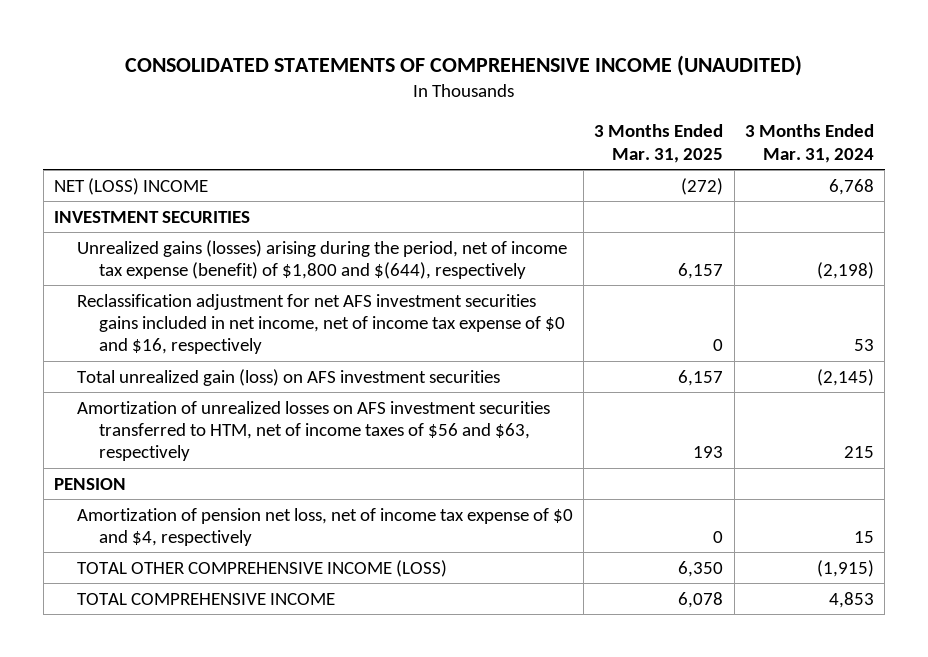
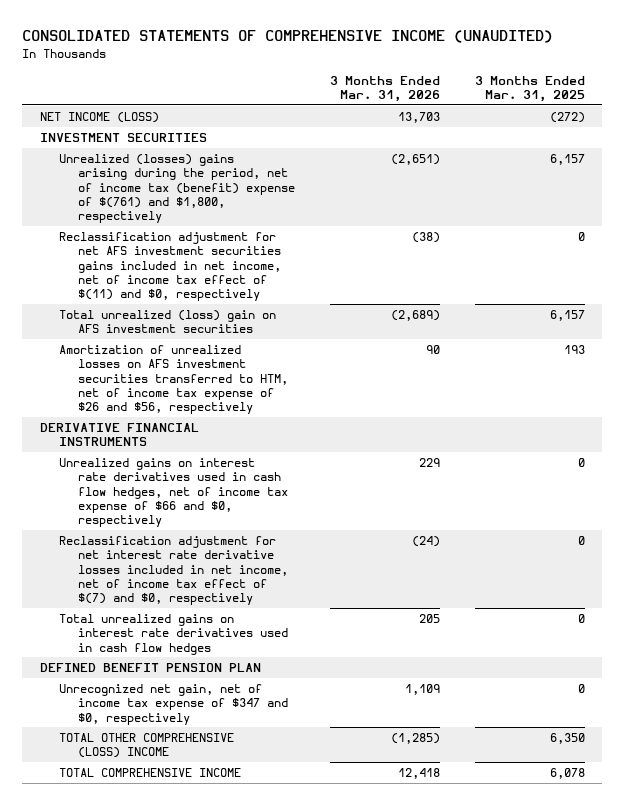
- | 3 Months Ended Mar. 31, 2025 | 3 Months Ended Mar. 31, 2024
+ | 3 Months Ended Mar. 31, 2026 | 3 Months Ended Mar. 31, 2025
- NET (LOSS) INCOME | (272) | 6,768
+ NET INCOME (LOSS) | 13,703 | (272)
- Unrealized gains (losses) arising during the period, net of income tax expense (benefit) of $1,800 and $(644), respectively | 6,157 | (2,198)
- Reclassification adjustment for net AFS investment securities gains included in net income, net of income tax expense of $0 and $16, respectively | 0 | 53
- Total unrealized gain (loss) on AFS investment securities | 6,157 | (2,145)
- Amortization of unrealized losses on AFS investment securities transferred to HTM, net of income taxes of $56 and $63, respectively | 193 | 215
- PENSION
- Amortization of pension net loss, net of income tax expense of $0 and $4, respectively | 0 | 15
- TOTAL OTHER COMPREHENSIVE INCOME (LOSS) | 6,350 | (1,915)
+ Unrealized (losses) gains arising during the period, net of income tax (benefit) expense of $(761) and $1,800, respectively | (2,651) | 6,157
+ Reclassification adjustment for net AFS investment securities gains included in net income, net of income tax effect of $(11) and $0, respectively | (38) | 0
+ Total unrealized (loss) gain on AFS investment securities | (2,689) | 6,157
+ Amortization of unrealized losses on AFS investment securities transferred to HTM, net of income tax expense of $26 and $56, respectively | 90 | 193
+ DERIVATIVE FINANCIAL INSTRUMENTS
+ Unrealized gains on interest rate derivatives used in cash flow hedges, net of income tax expense of $66 and $0, respectively | 229 | 0
+ Reclassification adjustment for net interest rate derivative losses included in net income, net of income tax effect of $(7) and $0, respectively | (24) | 0
+ Total unrealized gains on interest rate derivatives used in cash flow hedges | 205 | 0
+ DEFINED BENEFIT PENSION PLAN
+ Unrecognized net gain, net of income tax expense of $347 and $0, respectively | 1,109 | 0
+ TOTAL OTHER COMPREHENSIVE (LOSS) INCOME | (1,285) | 6,350

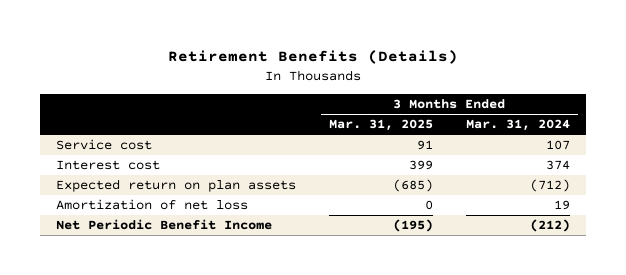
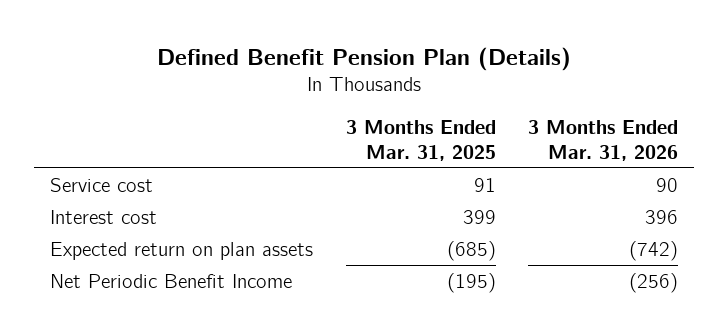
- Retirement Benefits (Details)
+ Defined Benefit Pension Plan (Details)
- | 3 Months Ended Mar. 31, 2025 | 3 Months Ended Mar. 31, 2024
+ | 3 Months Ended Mar. 31, 2025 | 3 Months Ended Mar. 31, 2026
- Amortization of net loss | 0 | 19

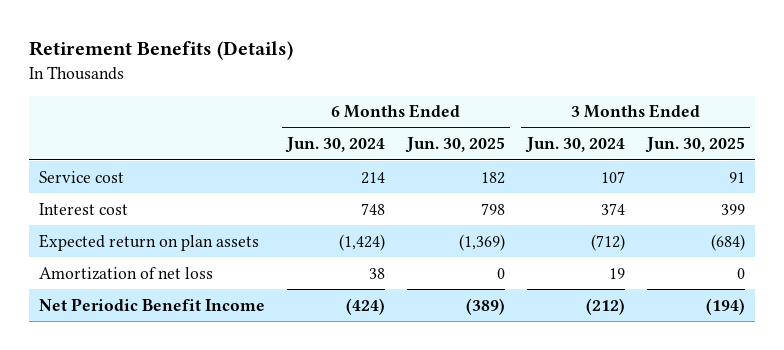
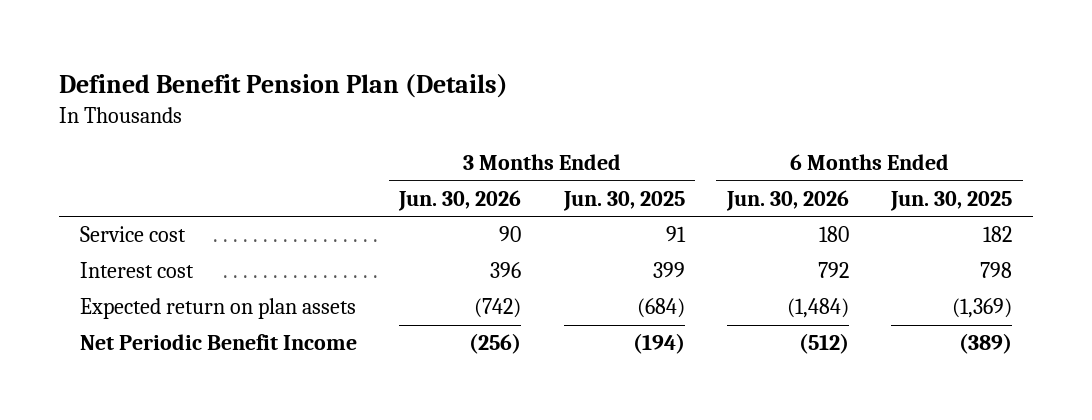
- Retirement Benefits (Details)
+ Defined Benefit Pension Plan (Details)
- | 6 Months Ended Jun. 30, 2024 | 6 Months Ended Jun. 30, 2025 | 3 Months Ended Jun. 30, 2024 | 3 Months Ended Jun. 30, 2025
+ | 3 Months Ended Jun. 30, 2026 | 3 Months Ended Jun. 30, 2025 | 6 Months Ended Jun. 30, 2026 | 6 Months Ended Jun. 30, 2025
- Amortization of net loss | 38 | 0 | 19 | 0

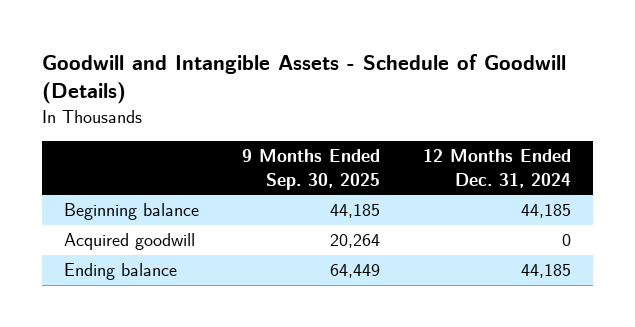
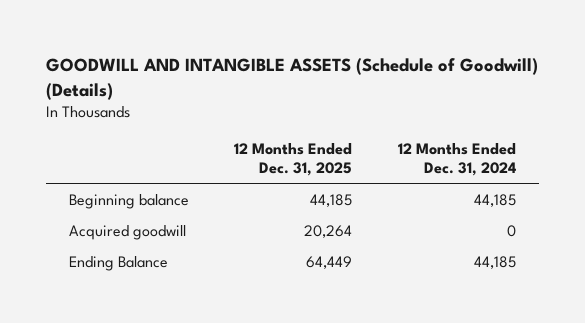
- Goodwill and Intangible Assets - Schedule of Goodwill (Details)
+ GOODWILL AND INTANGIBLE ASSETS (Schedule of Goodwill) (Details)
- | 9 Months Ended Sep. 30, 2025 | 12 Months Ended Dec. 31, 2024
+ | 12 Months Ended Dec. 31, 2025 | 12 Months Ended Dec. 31, 2024
- Ending balance | 64,449 | 44,185
+ Ending Balance | 64,449 | 44,185

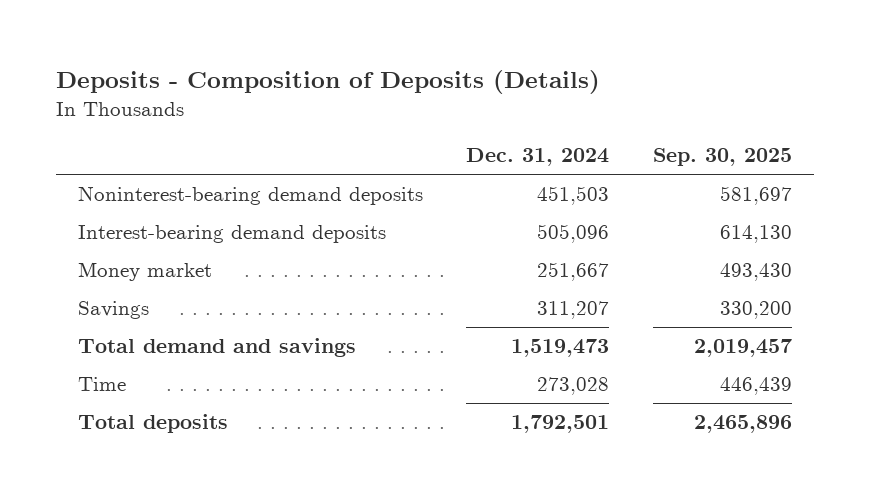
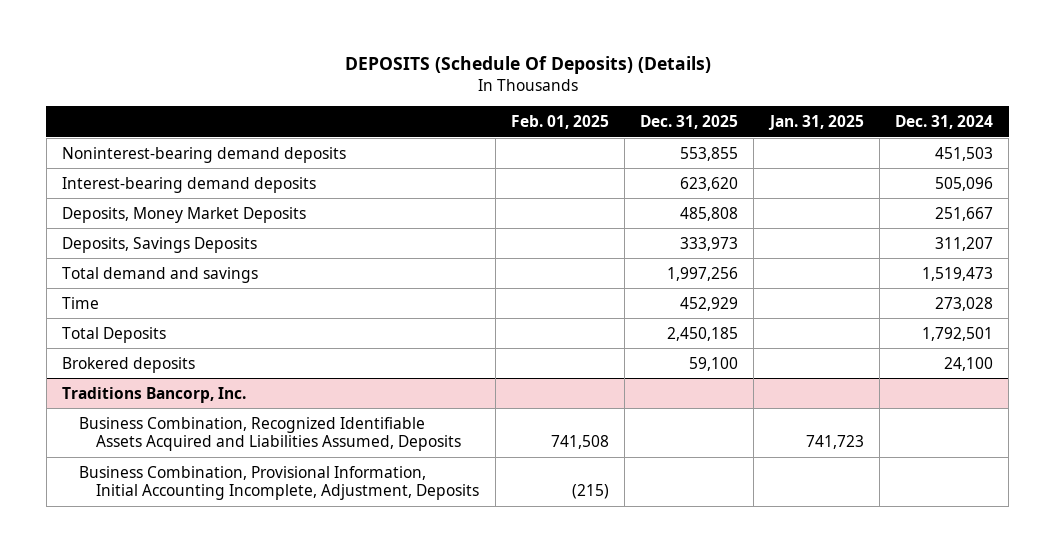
- Deposits - Composition of Deposits (Details)
+ DEPOSITS (Schedule Of Deposits) (Details)
- | Dec. 31, 2024 | Sep. 30, 2025
+ | Feb. 01, 2025 | Dec. 31, 2025 | Jan. 31, 2025 | Dec. 31, 2024
- Money market | 251,667 | 493,430
- Savings | 311,207 | 330,200
+ Deposits, Money Market Deposits | | 485,808 | | 251,667
+ Deposits, Savings Deposits | | 333,973 | | 311,207
- Total deposits | 1,792,501 | 2,465,896
+ Total Deposits | | 2,450,185 | | 1,792,501
+ Brokered deposits | | 59,100 | | 24,100
+ Traditions Bancorp, Inc.
+ Business Combination, Recognized Identifiable Assets Acquired and Liabilities Assumed, Deposits | 741,508 | | 741,723 |
+ Business Combination, Provisional Information, Initial Accounting Incomplete, Adjustment, Deposits | (215) | | |

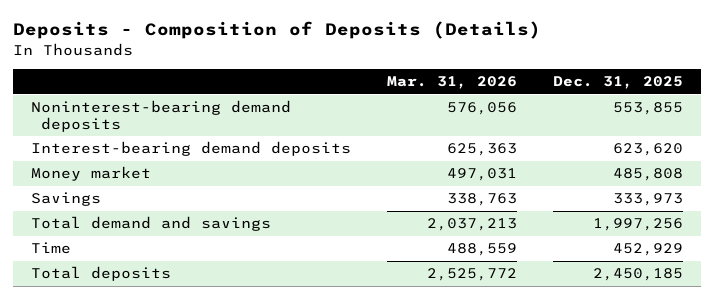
- DEPOSITS (Schedule Of Deposits) (Details)
+ Deposits - Composition of Deposits (Details)
- | Feb. 01, 2025 | Dec. 31, 2025 | Jan. 31, 2025 | Dec. 31, 2024
+ | Mar. 31, 2026 | Dec. 31, 2025
- Deposits, Money Market Deposits | | 485,808 | | 251,667
- Deposits, Savings Deposits | | 333,973 | | 311,207
+ Money market | 497,031 | 485,808
+ Savings | 338,763 | 333,973
- Total Deposits | | 2,450,185 | | 1,792,501
- Brokered deposits | | 59,100 | | 24,100
- Traditions Bancorp, Inc.
- Business Combination, Recognized Identifiable Assets Acquired and Liabilities Assumed, Deposits | 741,508 | | 741,723 |
- Business Combination, Provisional Information, Initial Accounting Incomplete, Adjustment, Deposits | (215) | | |
+ Total deposits | 2,525,772 | 2,450,185

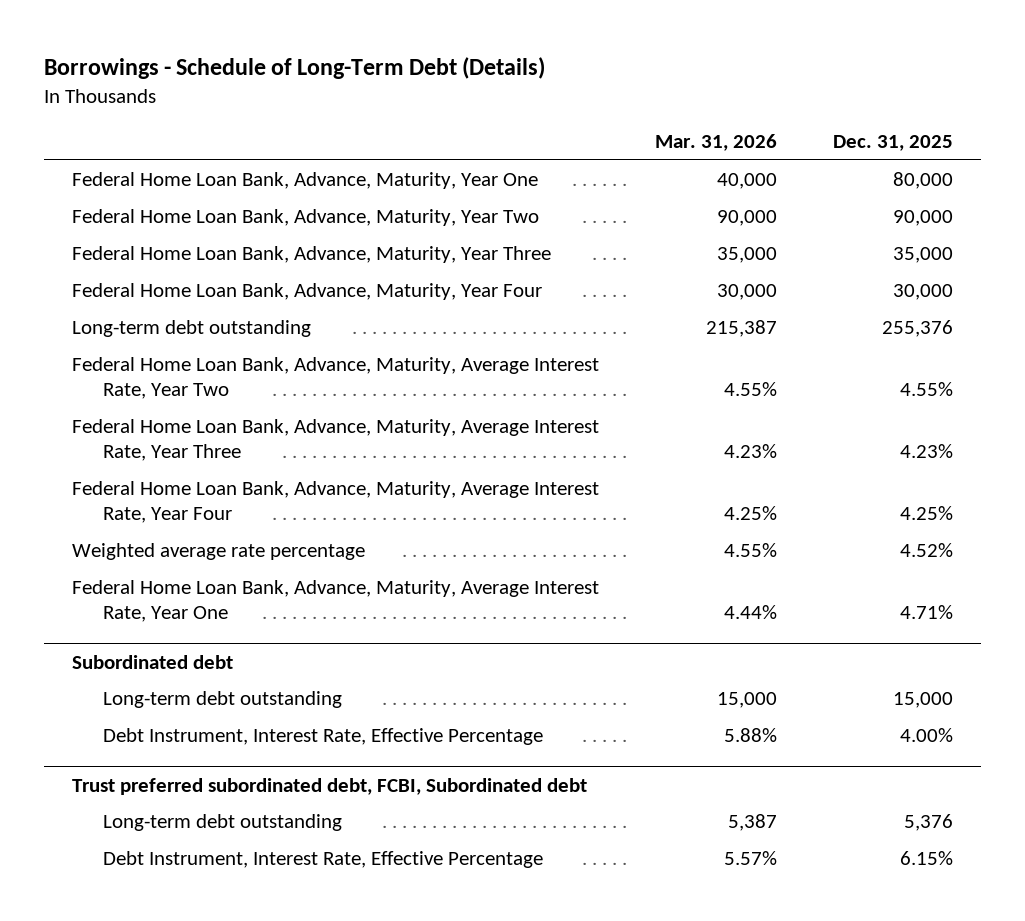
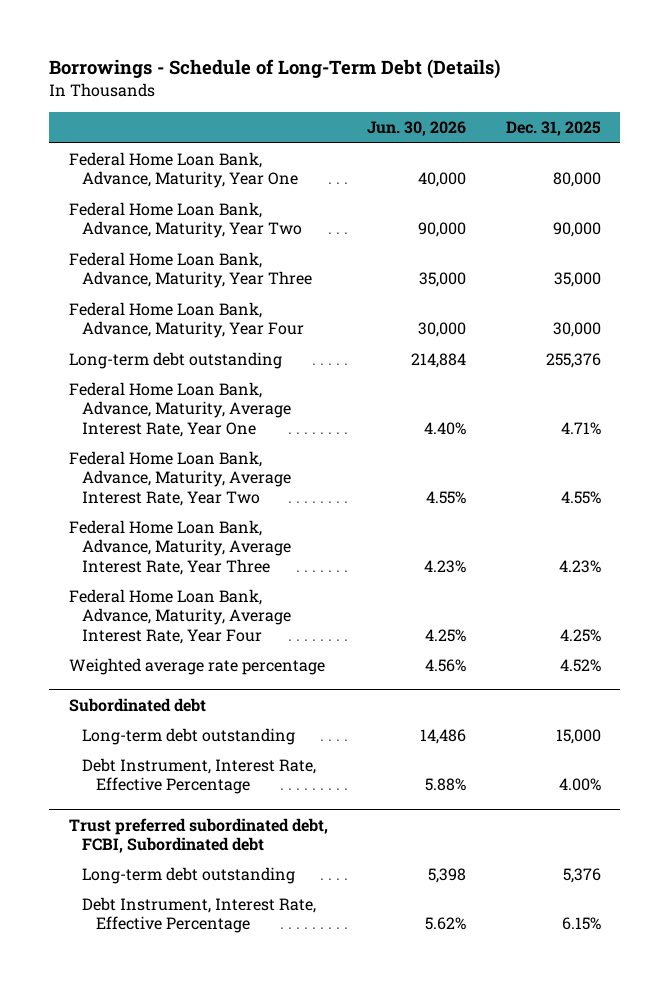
- | Mar. 31, 2026 | Dec. 31, 2025
+ | Jun. 30, 2026 | Dec. 31, 2025
moved up: Federal Home Loan Bank, Advance, Maturity, Average Interest Rate, Year One | 4.40% | 4.71%

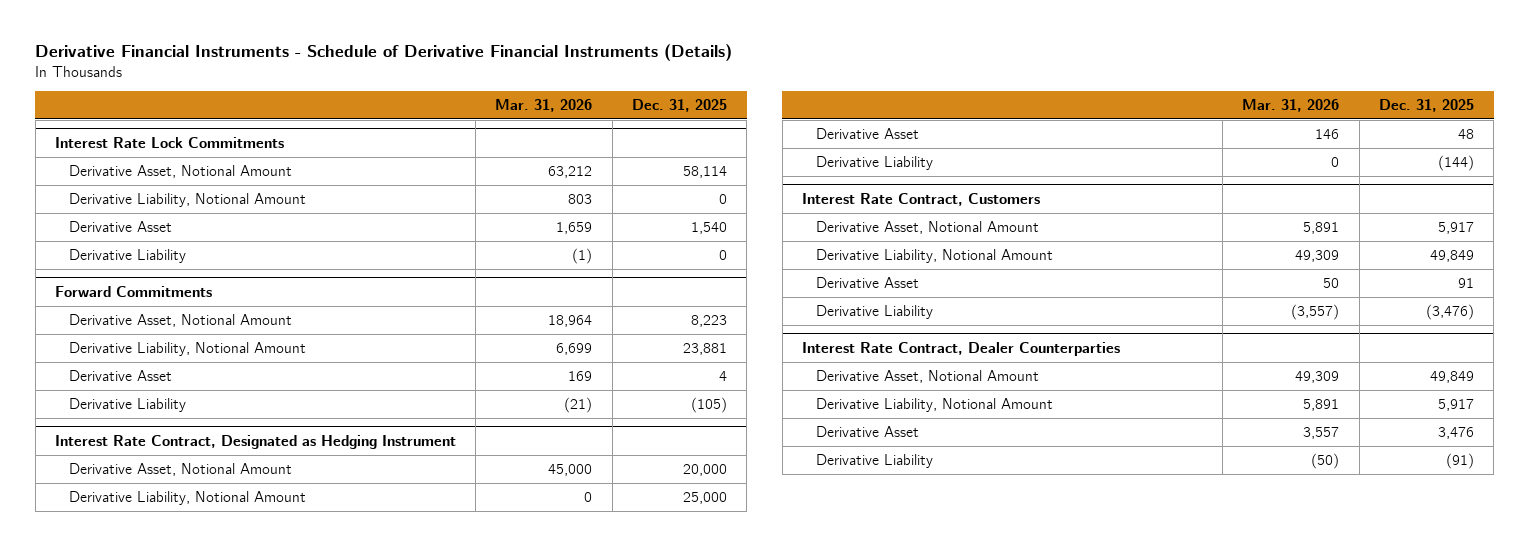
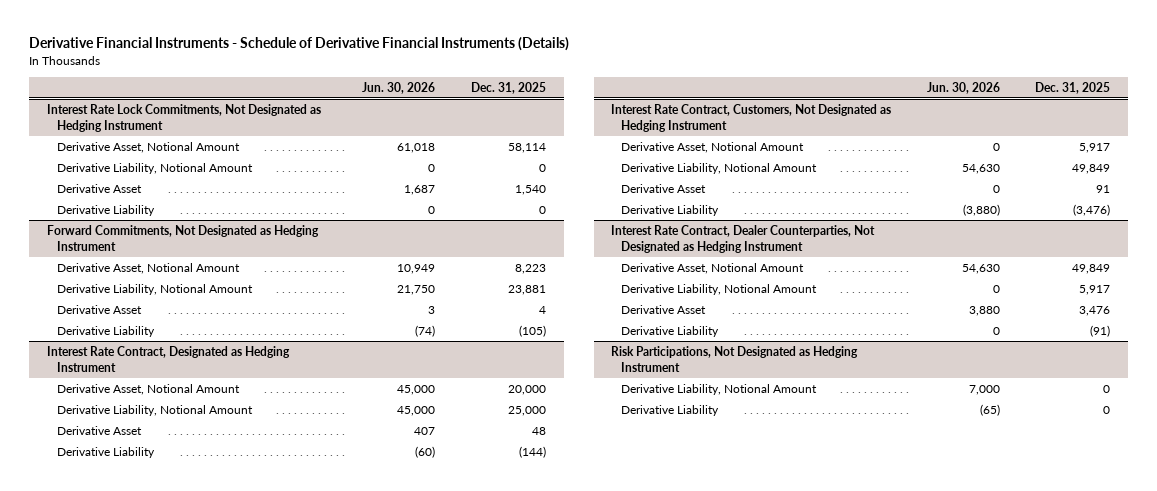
- | Mar. 31, 2026 | Dec. 31, 2025
+ | Jun. 30, 2026 | Dec. 31, 2025
- Interest Rate Lock Commitments
+ Interest Rate Lock Commitments, Not Designated as Hedging Instrument
- Forward Commitments
+ Forward Commitments, Not Designated as Hedging Instrument
- Interest Rate Contract, Customers
+ Interest Rate Contract, Customers, Not Designated as Hedging Instrument
- Interest Rate Contract, Dealer Counterparties
+ Interest Rate Contract, Dealer Counterparties, Not Designated as Hedging Instrument
+ Risk Participations, Not Designated as Hedging Instrument
+ Derivative Liability, Notional Amount | 7,000 | 0
+ Derivative Liability | (65) | 0

